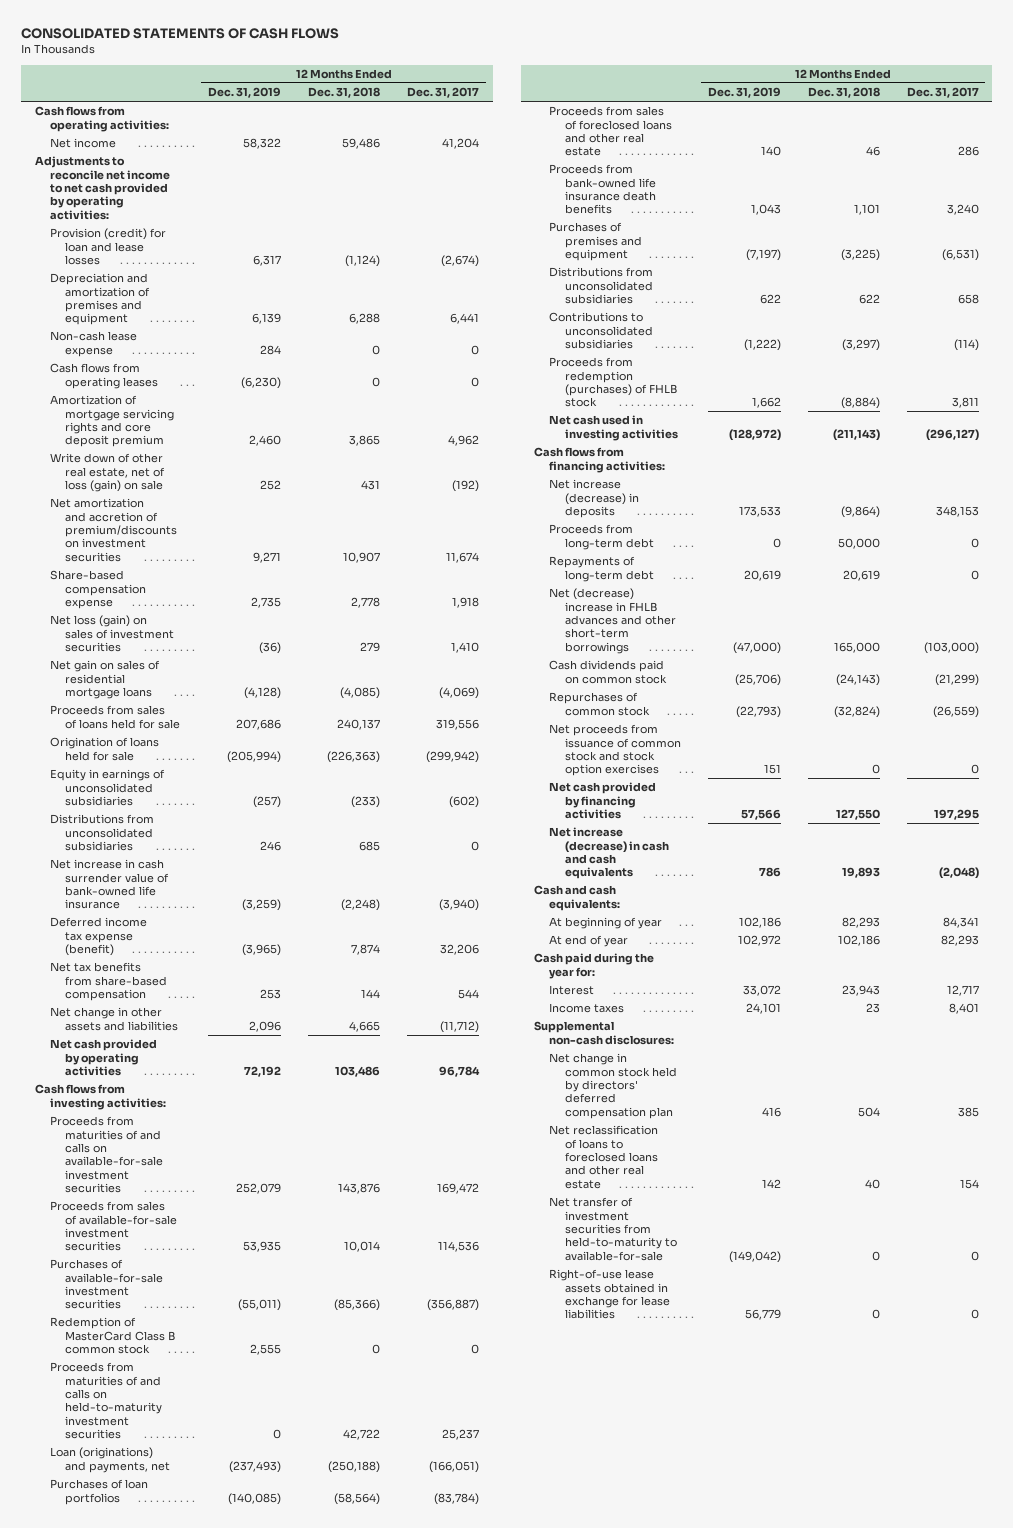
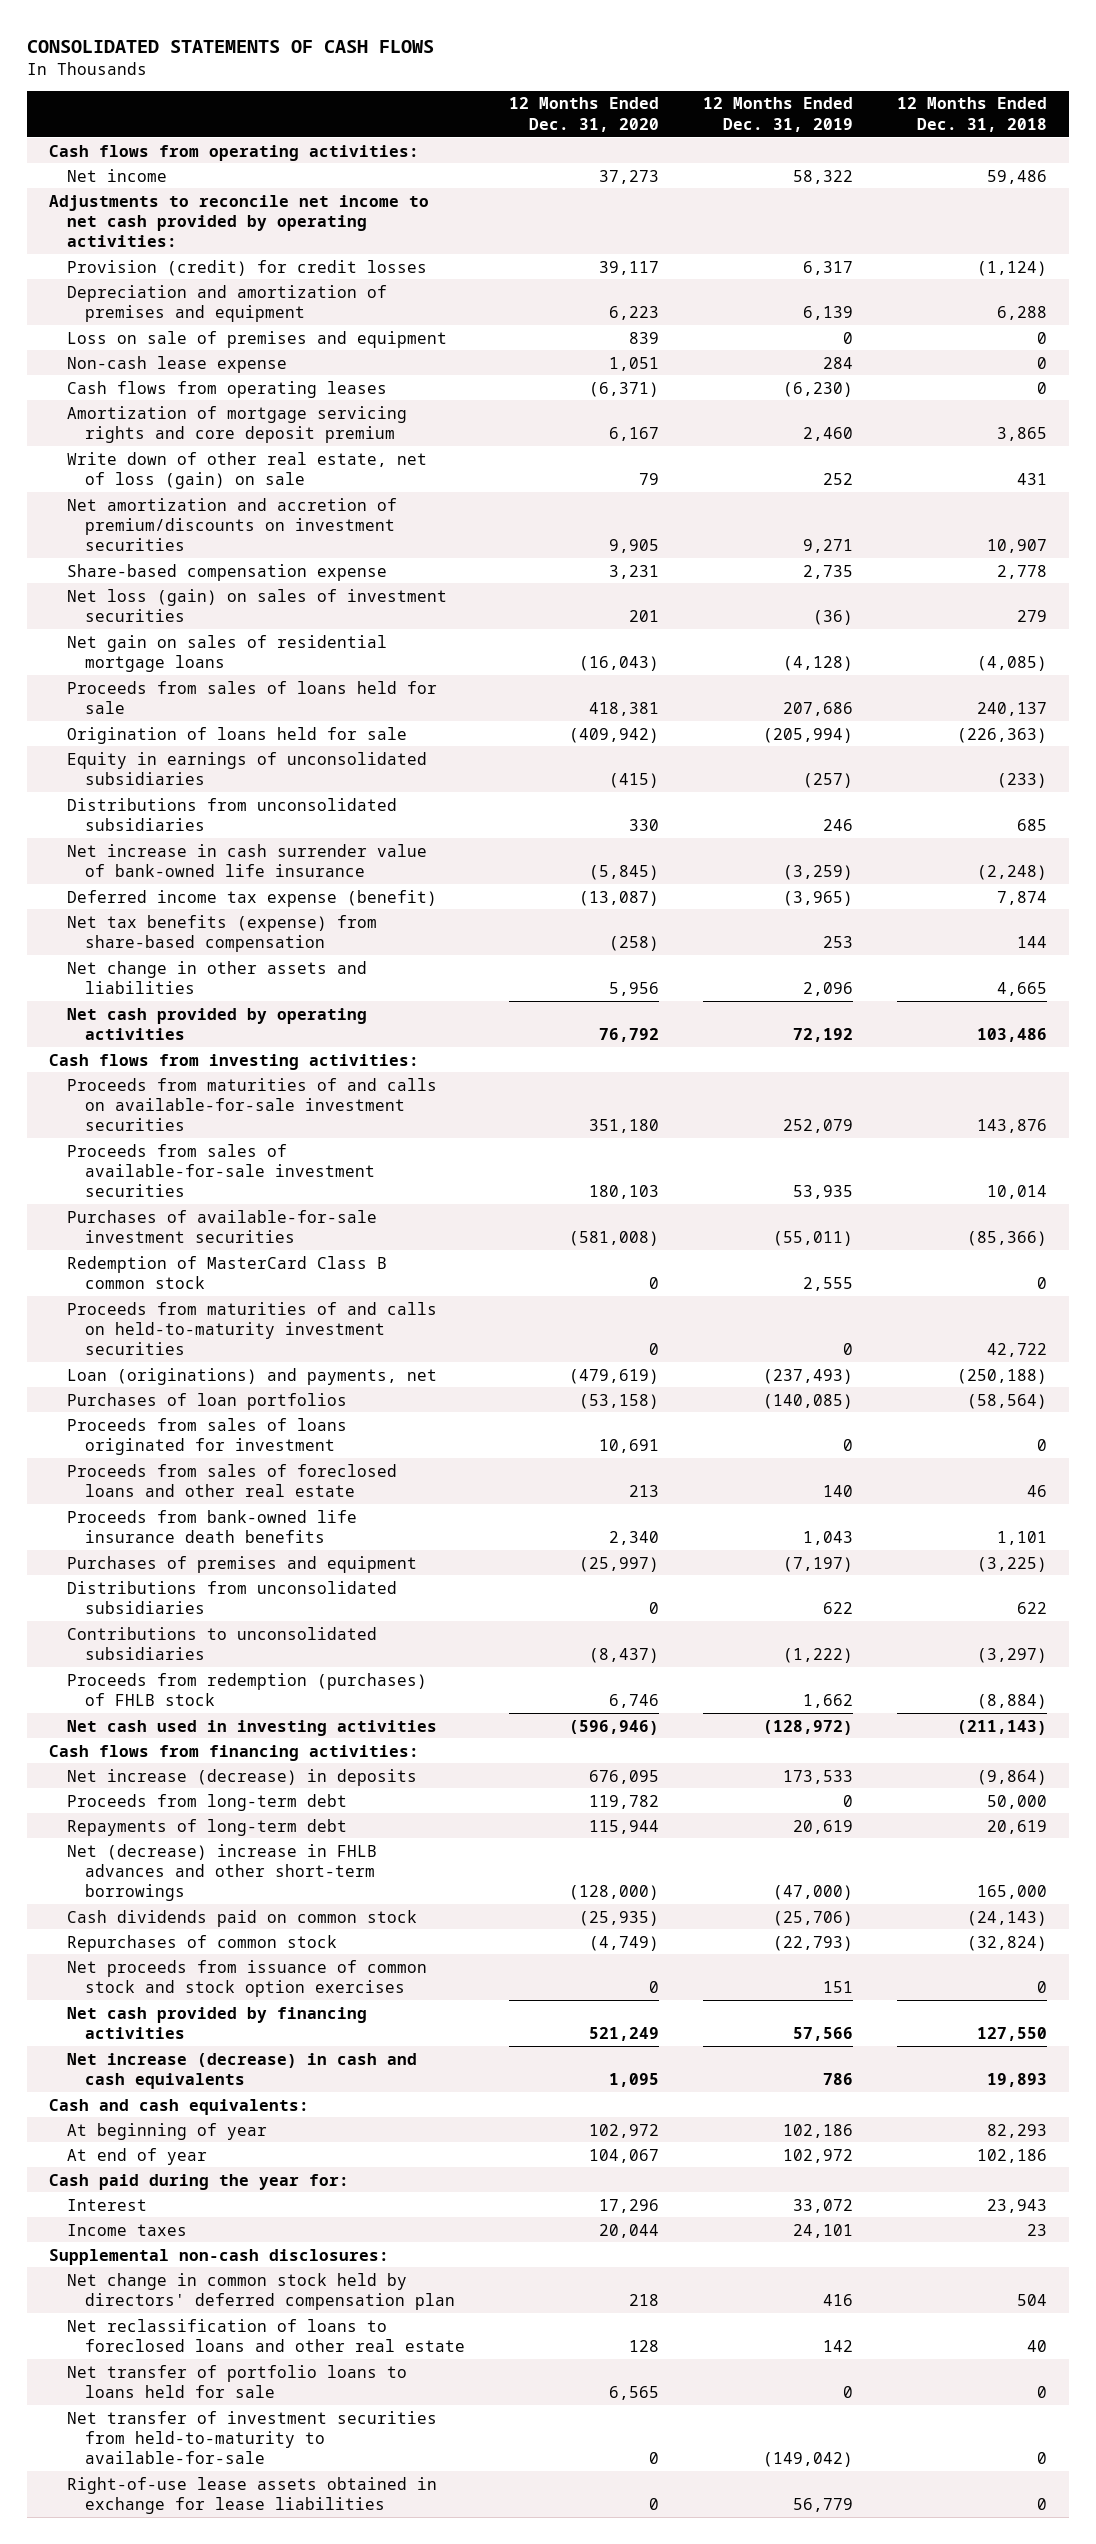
- | 12 Months Ended Dec. 31, 2019 | 12 Months Ended Dec. 31, 2018 | 12 Months Ended Dec. 31, 2017
+ | 12 Months Ended Dec. 31, 2020 | 12 Months Ended Dec. 31, 2019 | 12 Months Ended Dec. 31, 2018
- Provision (credit) for loan and lease losses | 6,317 | (1,124) | (2,674)
+ Provision (credit) for credit losses | 39,117 | 6,317 | (1,124)
+ Loss on sale of premises and equipment | 839 | 0 | 0
- Net tax benefits from share-based compensation | 253 | 144 | 544
+ Net tax benefits (expense) from share-based compensation | (258) | 253 | 144
+ Proceeds from sales of loans originated for investment | 10,691 | 0 | 0
+ Net transfer of portfolio loans to loans held for sale | 6,565 | 0 | 0

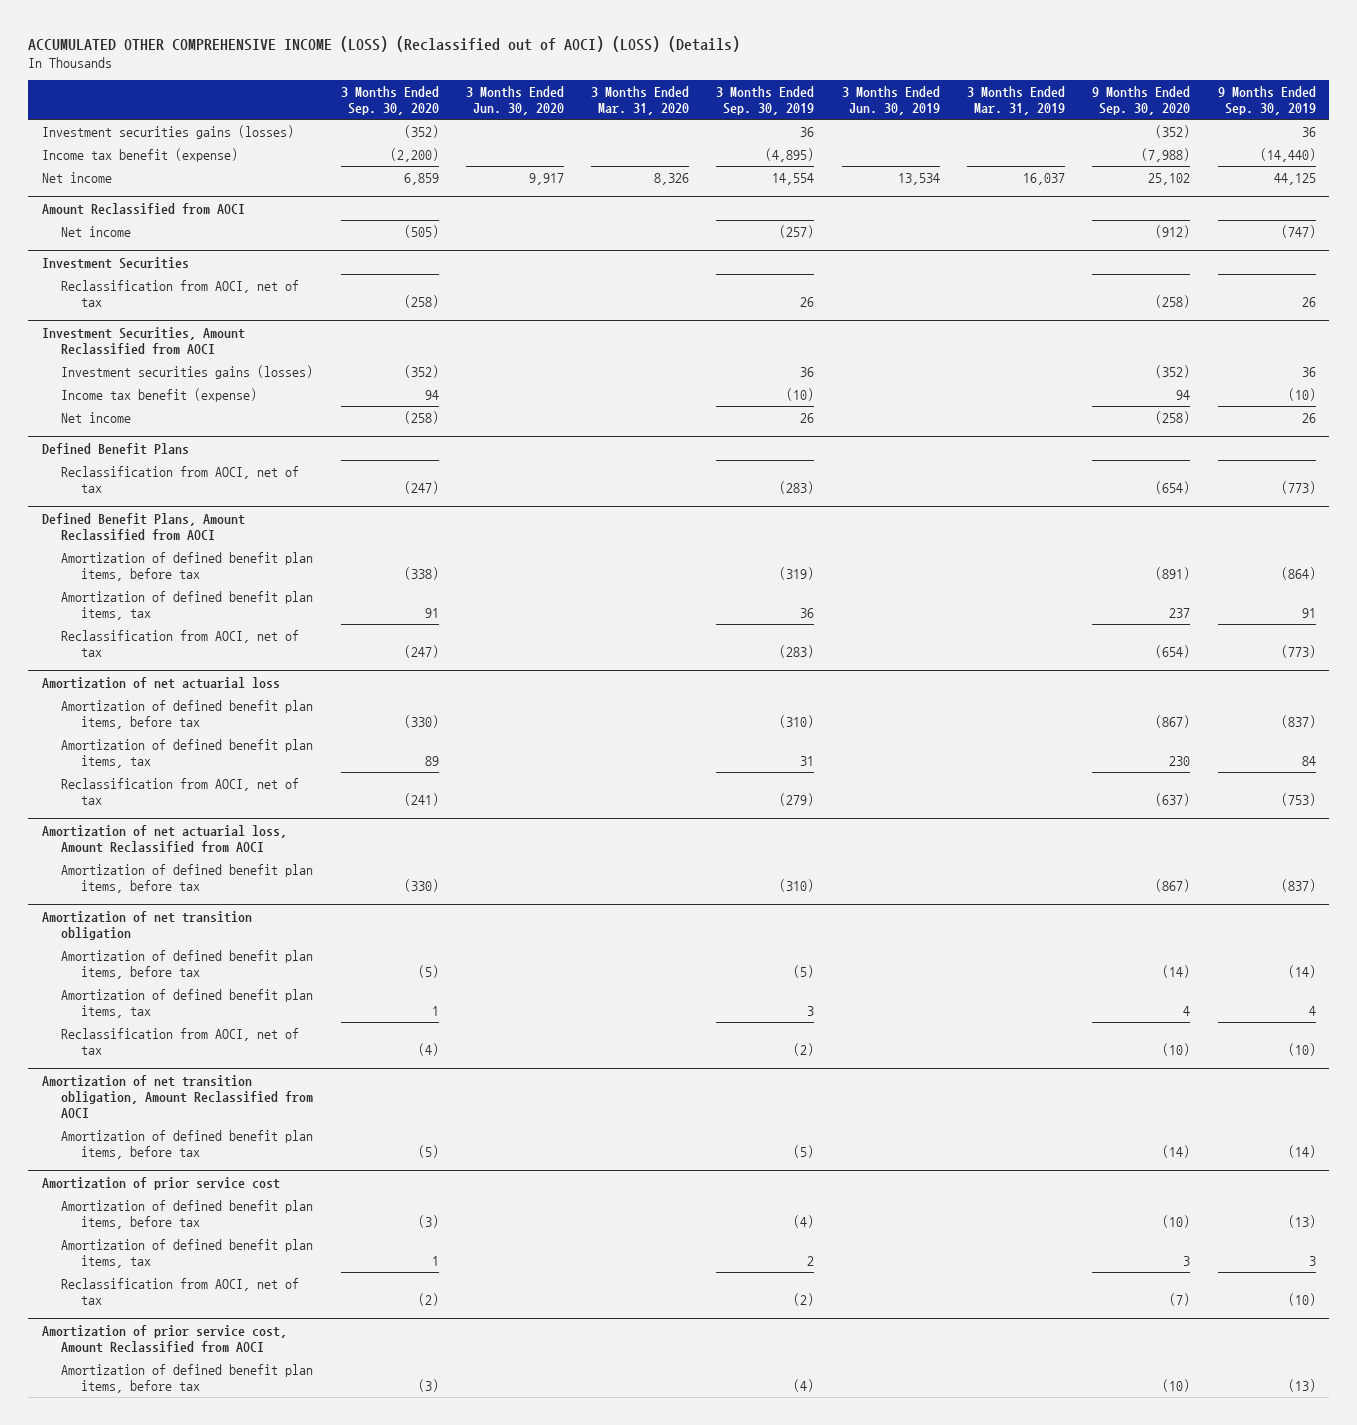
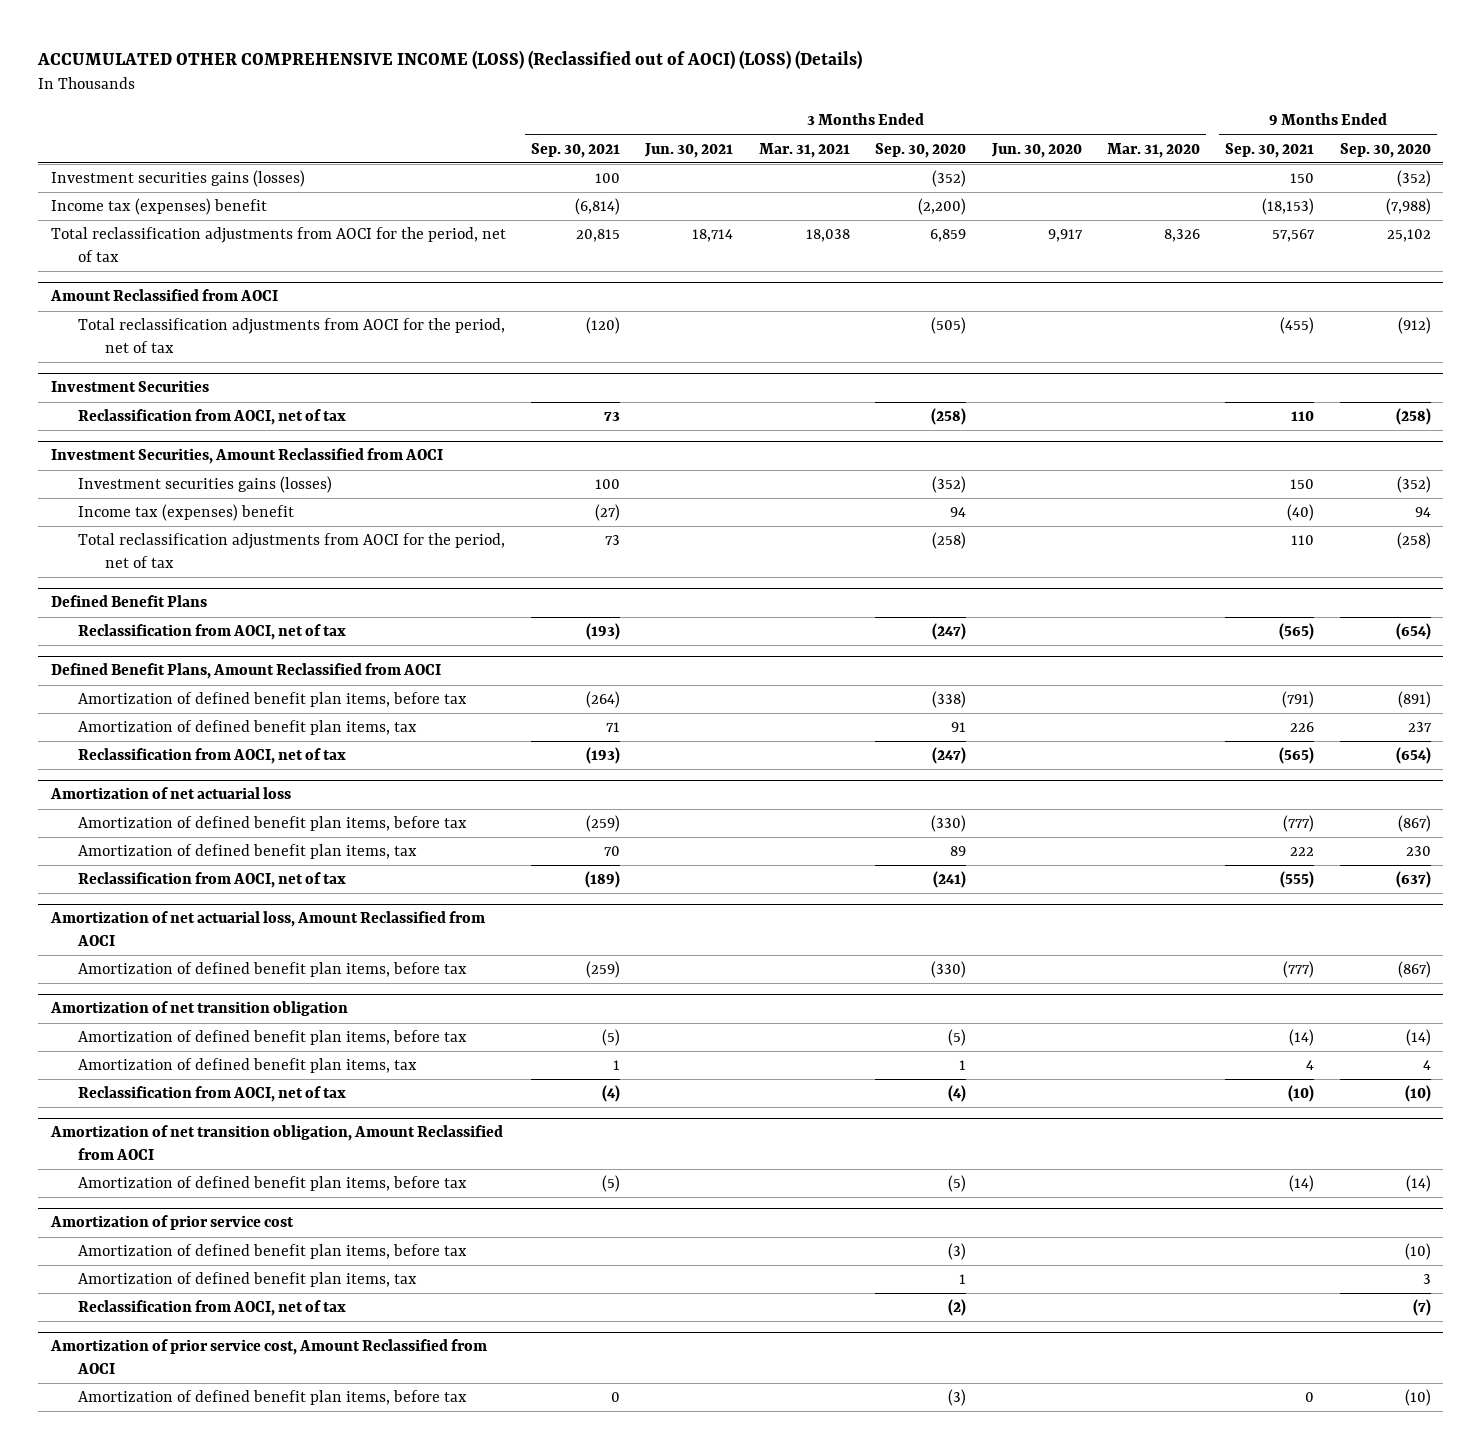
- | 3 Months Ended Sep. 30, 2020 | 3 Months Ended Jun. 30, 2020 | 3 Months Ended Mar. 31, 2020 | 3 Months Ended Sep. 30, 2019 | 3 Months Ended Jun. 30, 2019 | 3 Months Ended Mar. 31, 2019 | 9 Months Ended Sep. 30, 2020 | 9 Months Ended Sep. 30, 2019
+ | 3 Months Ended Sep. 30, 2021 | 3 Months Ended Jun. 30, 2021 | 3 Months Ended Mar. 31, 2021 | 3 Months Ended Sep. 30, 2020 | 3 Months Ended Jun. 30, 2020 | 3 Months Ended Mar. 31, 2020 | 9 Months Ended Sep. 30, 2021 | 9 Months Ended Sep. 30, 2020
- Income tax benefit (expense) | (2,200) | | | (4,895) | | | (7,988) | (14,440)
- Net income | 6,859 | 9,917 | 8,326 | 14,554 | 13,534 | 16,037 | 25,102 | 44,125
+ Income tax (expenses) benefit | (6,814) | | | (2,200) | | | (18,153) | (7,988)
+ Total reclassification adjustments from AOCI for the period, net of tax | 20,815 | 18,714 | 18,038 | 6,859 | 9,917 | 8,326 | 57,567 | 25,102
@ Amount Reclassified from AOCI
- Net income | (505) | | | (257) | | | (912) | (747)
+ Total reclassification adjustments from AOCI for the period, net of tax | (120) | | | (505) | | | (455) | (912)
@ Investment Securities, Amount Reclassified from AOCI
- Income tax benefit (expense) | 94 | | | (10) | | | 94 | (10)
- Net income | (258) | | | 26 | | | (258) | 26
+ Income tax (expenses) benefit | (27) | | | 94 | | | (40) | 94
+ Total reclassification adjustments from AOCI for the period, net of tax | 73 | | | (258) | | | 110 | (258)

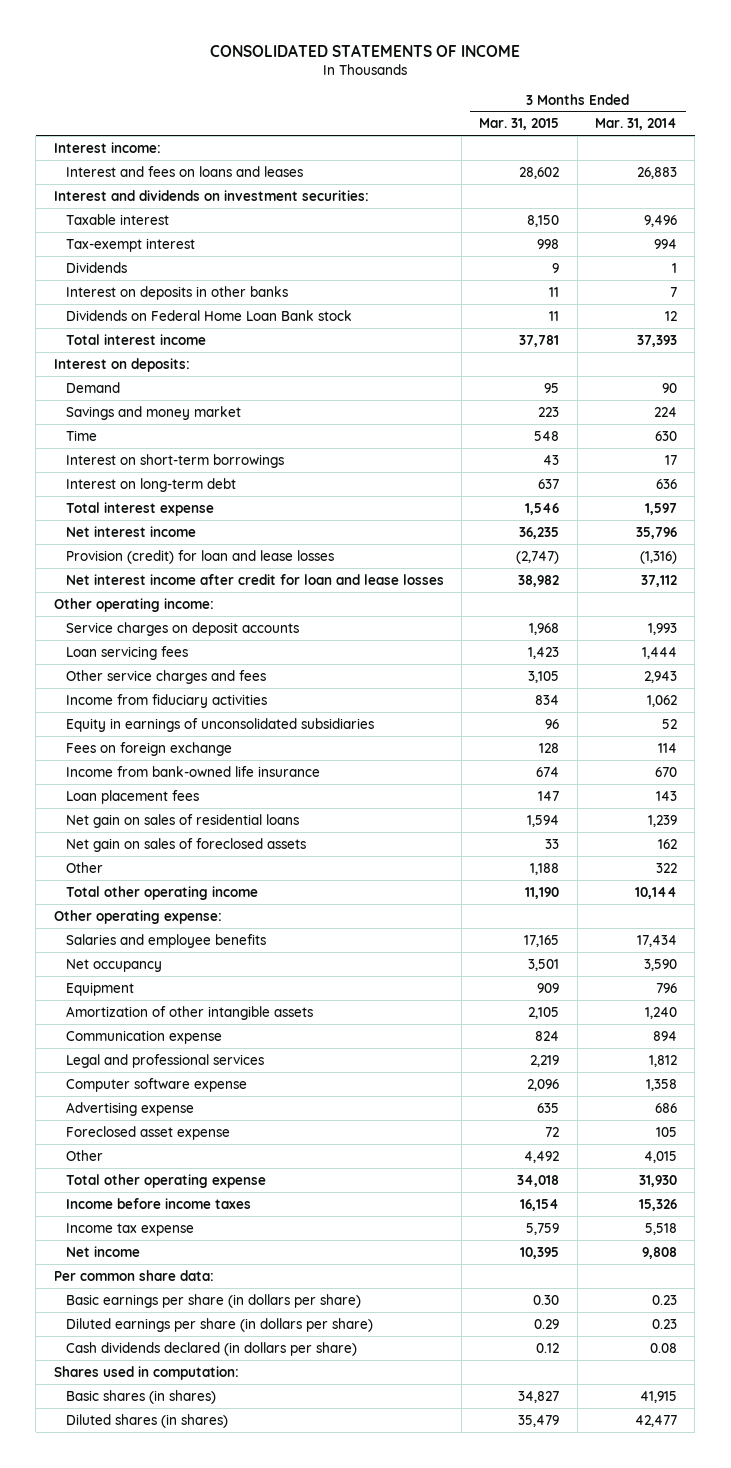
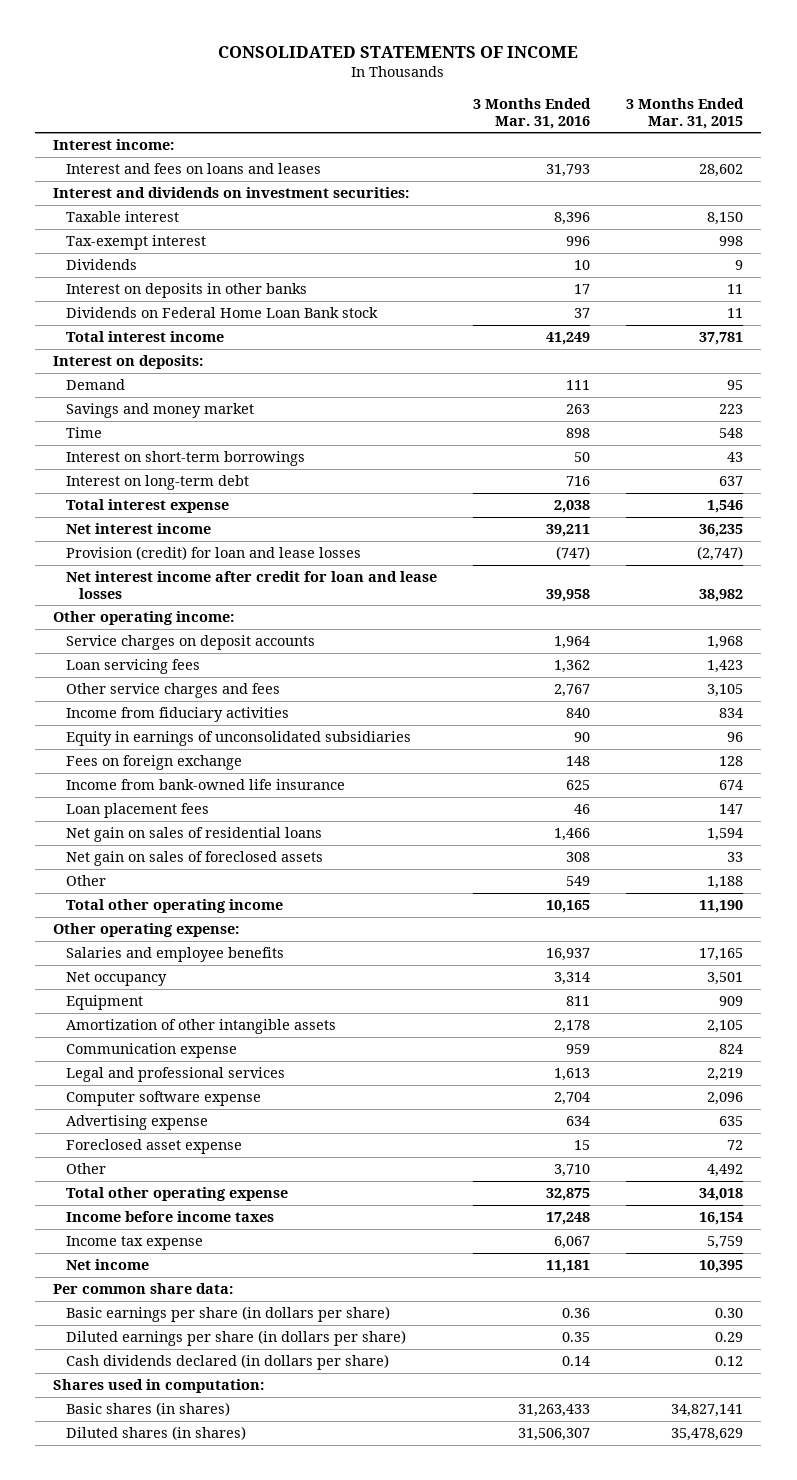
- | 3 Months Ended Mar. 31, 2015 | 3 Months Ended Mar. 31, 2014
+ | 3 Months Ended Mar. 31, 2016 | 3 Months Ended Mar. 31, 2015
- Basic shares (in shares) | 34,827 | 41,915
- Diluted shares (in shares) | 35,479 | 42,477
+ Basic shares (in shares) | 31,263,433 | 34,827,141
+ Diluted shares (in shares) | 31,506,307 | 35,478,629

